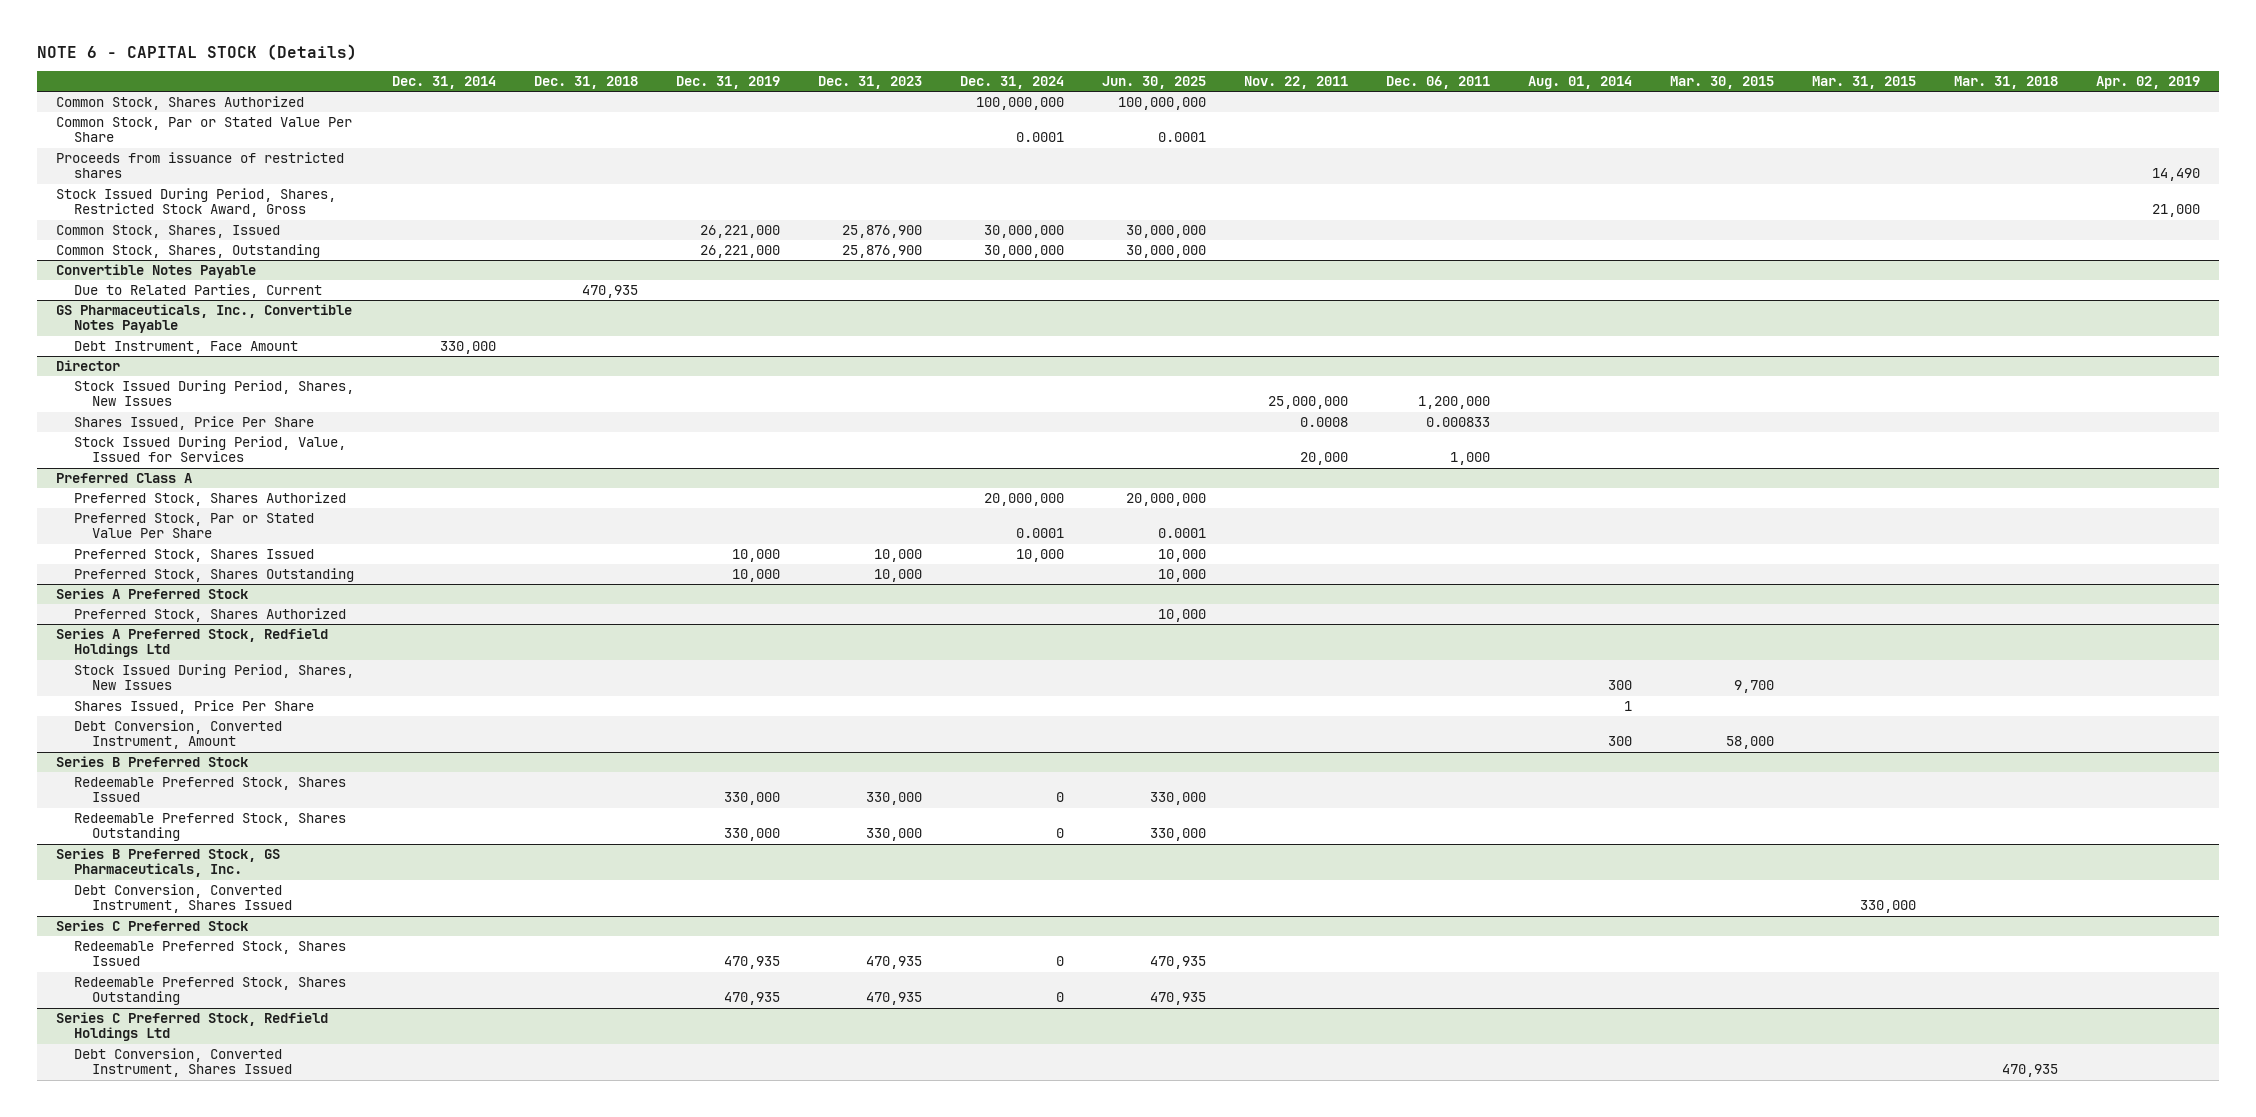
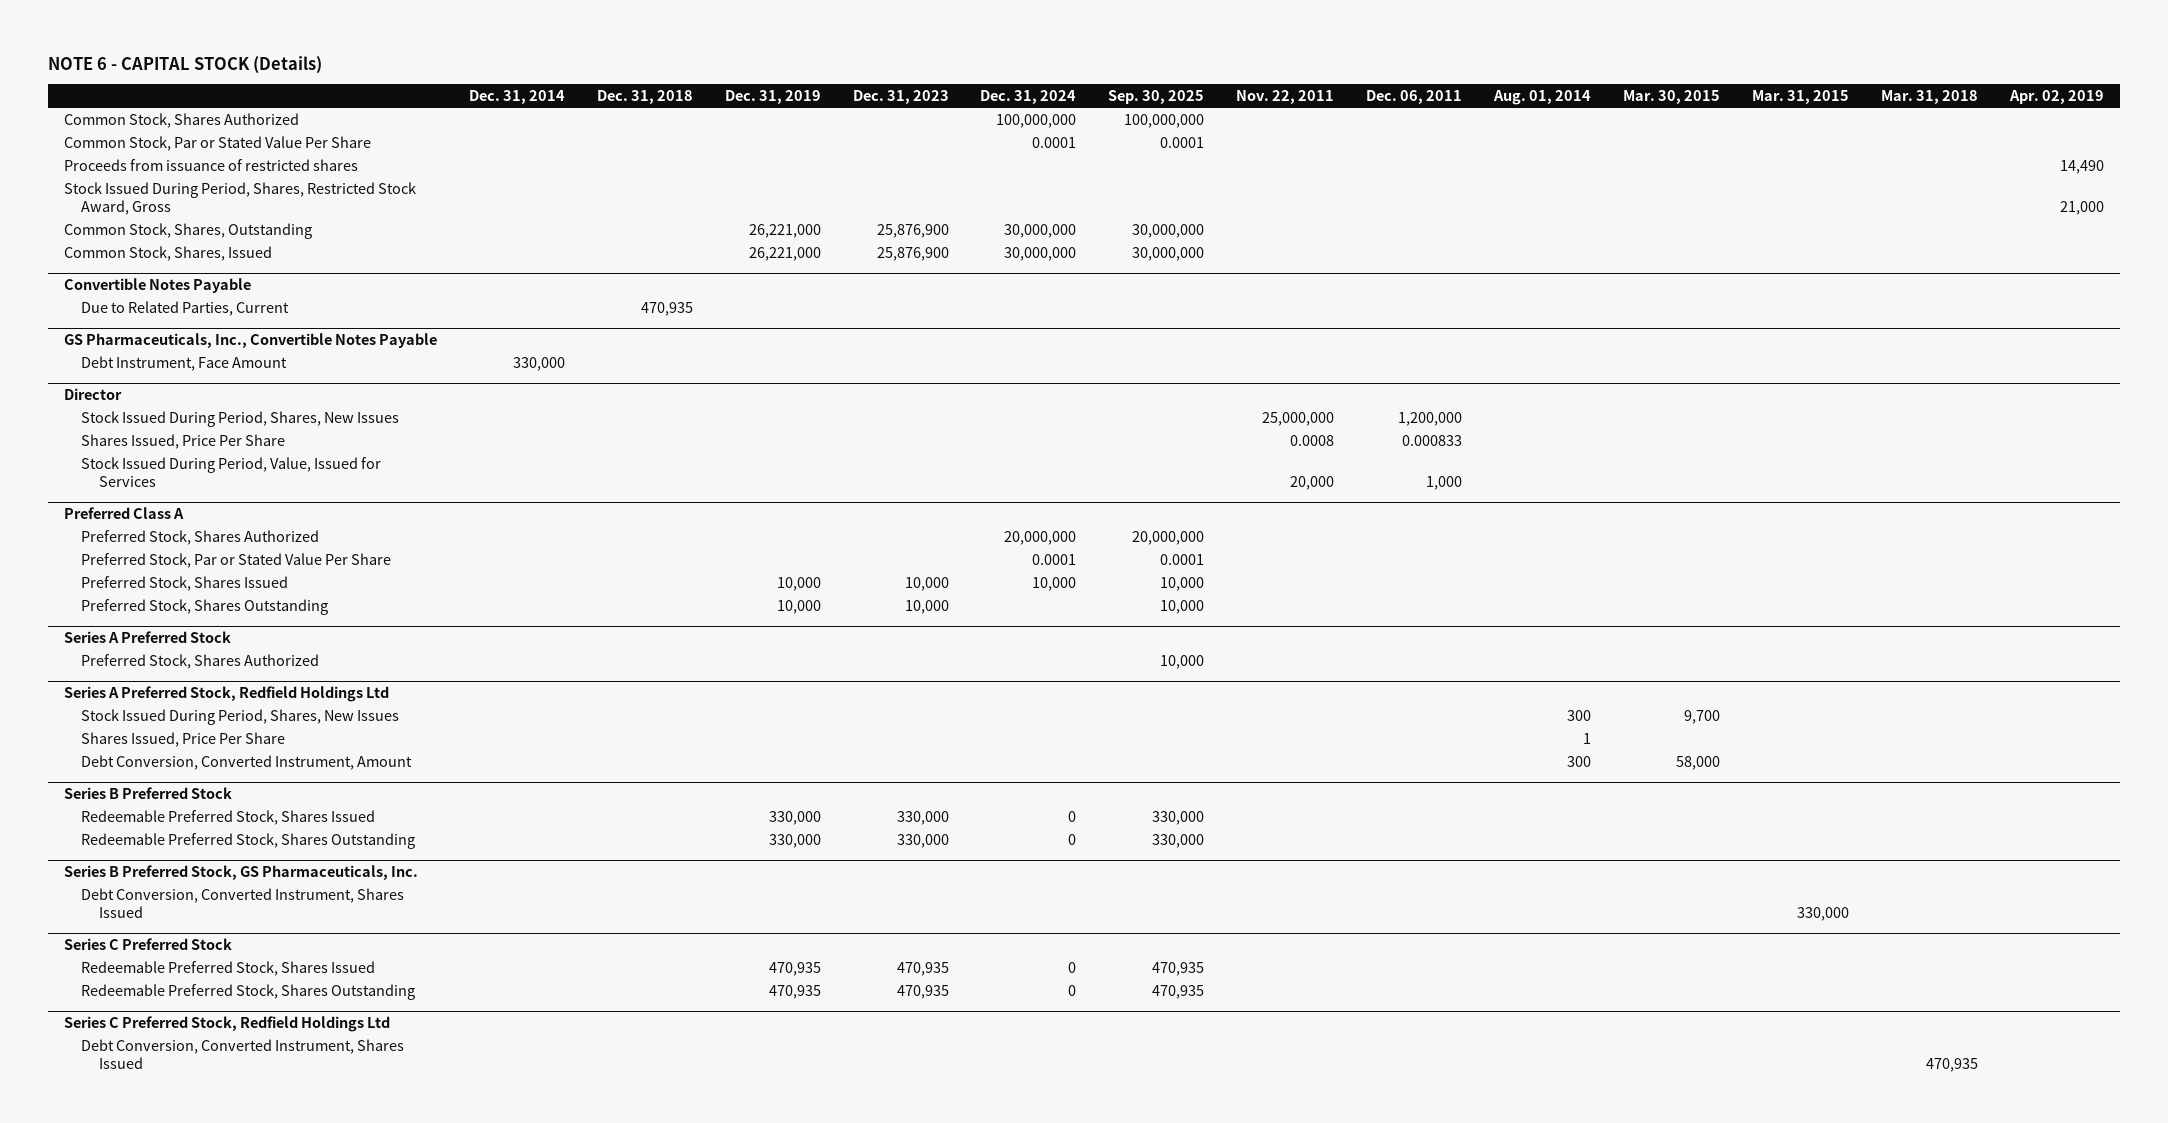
- | Dec. 31, 2014 | Dec. 31, 2018 | Dec. 31, 2019 | Dec. 31, 2023 | Dec. 31, 2024 | Jun. 30, 2025 | Nov. 22, 2011 | Dec. 06, 2011 | Aug. 01, 2014 | Mar. 30, 2015 | Mar. 31, 2015 | Mar. 31, 2018 | Apr. 02, 2019
+ | Dec. 31, 2014 | Dec. 31, 2018 | Dec. 31, 2019 | Dec. 31, 2023 | Dec. 31, 2024 | Sep. 30, 2025 | Nov. 22, 2011 | Dec. 06, 2011 | Aug. 01, 2014 | Mar. 30, 2015 | Mar. 31, 2015 | Mar. 31, 2018 | Apr. 02, 2019
moved down: Common Stock, Shares, Issued | | | 26,221,000 | 25,876,900 | 30,000,000 | 30,000,000 | | | | | | |

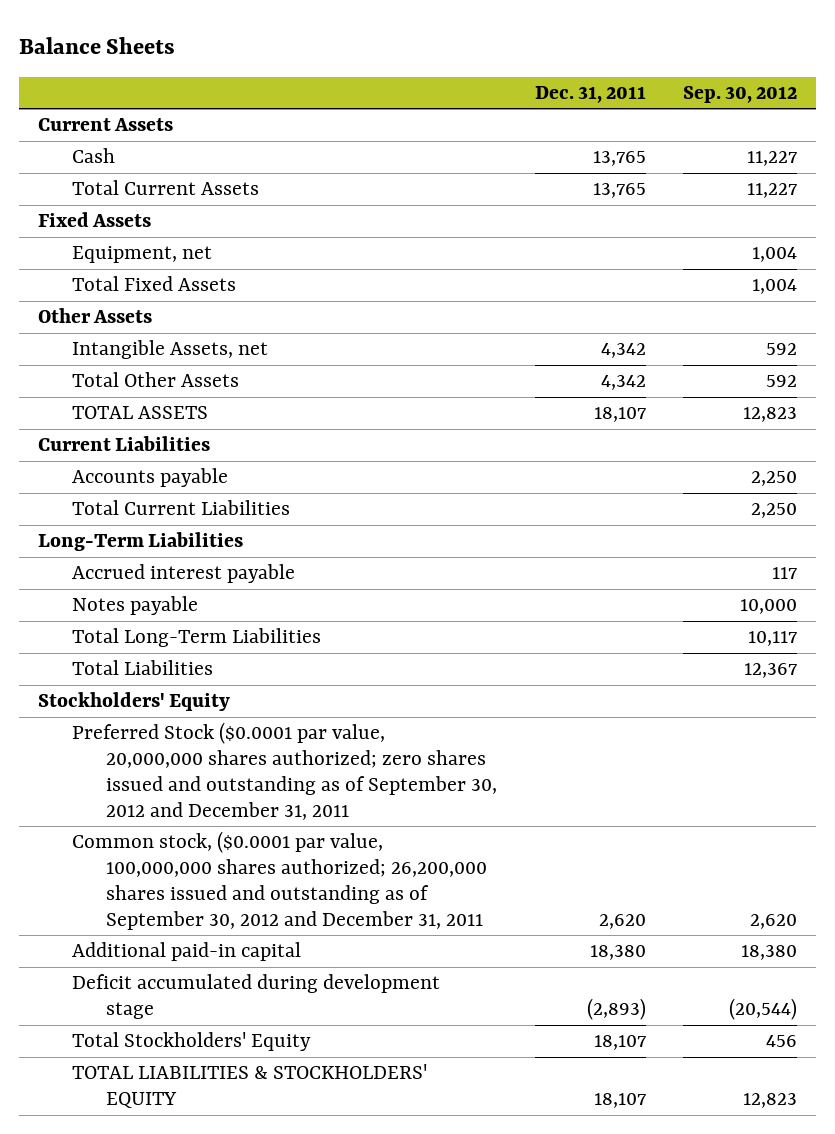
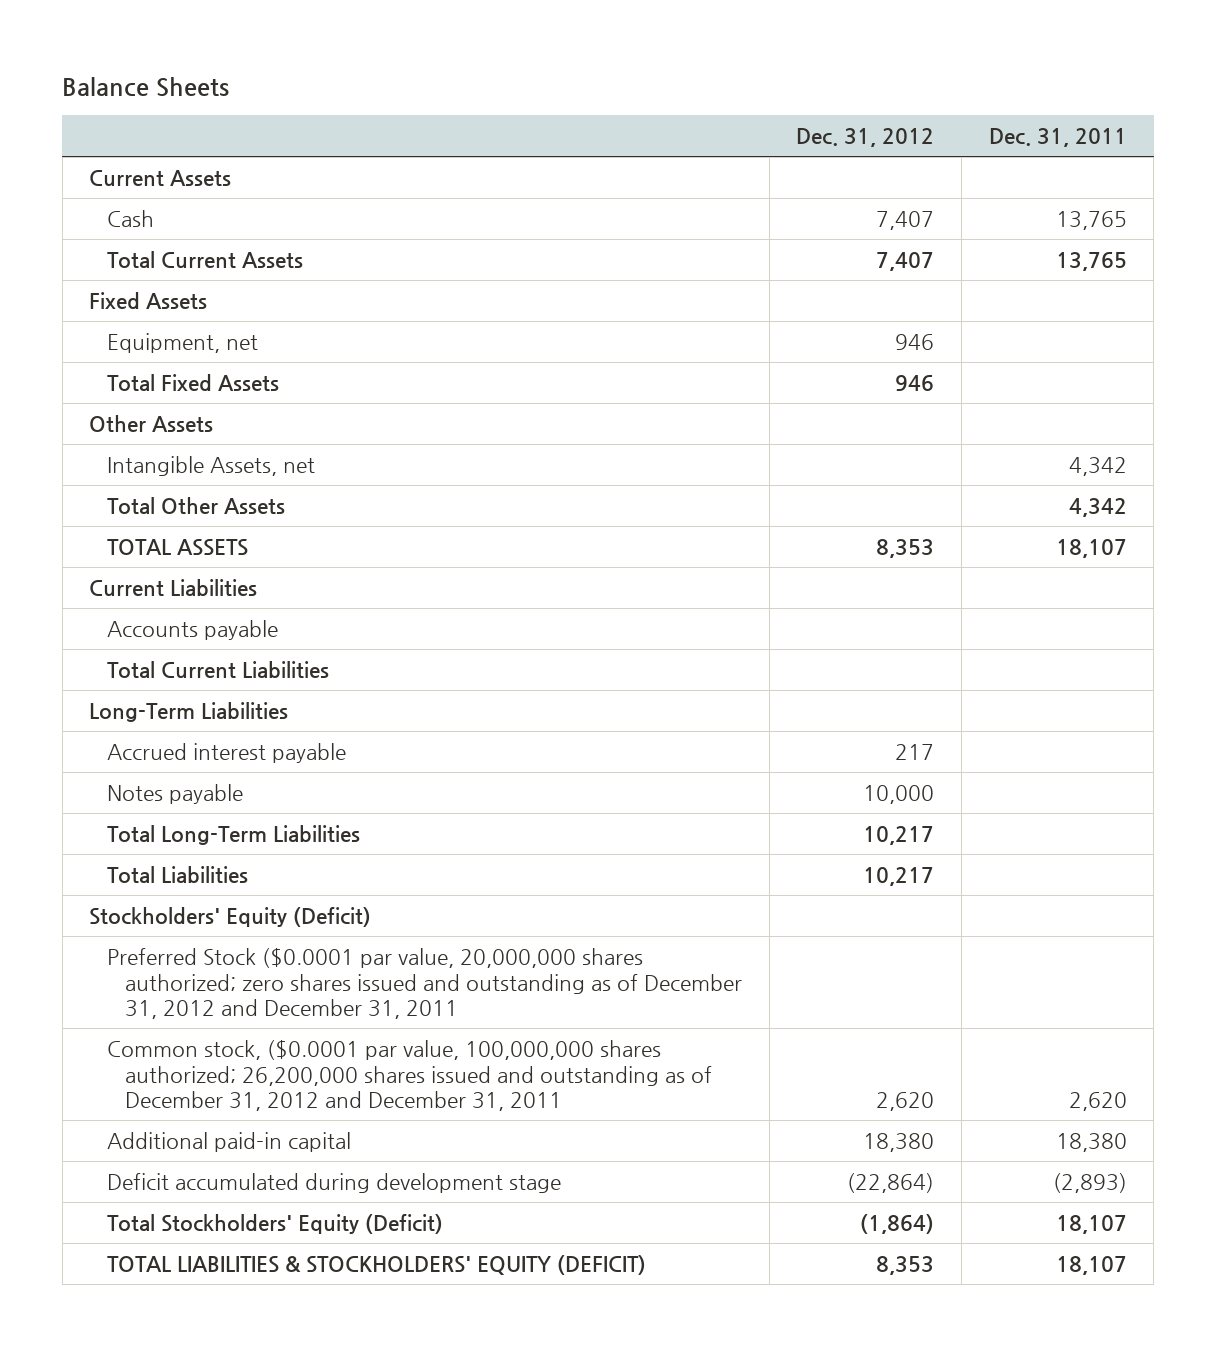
- | Dec. 31, 2011 | Sep. 30, 2012
+ | Dec. 31, 2012 | Dec. 31, 2011
- Stockholders' Equity
- Preferred Stock ($0.0001 par value, 20,000,000 shares authorized; zero shares issued and outstanding as of September 30, 2012 and December 31, 2011
- Common stock, ($0.0001 par value, 100,000,000 shares authorized; 26,200,000 shares issued and outstanding as of September 30, 2012 and December 31, 2011 | 2,620 | 2,620
+ Stockholders' Equity (Deficit)
+ Preferred Stock ($0.0001 par value, 20,000,000 shares authorized; zero shares issued and outstanding as of December 31, 2012 and December 31, 2011
+ Common stock, ($0.0001 par value, 100,000,000 shares authorized; 26,200,000 shares issued and outstanding as of December 31, 2012 and December 31, 2011 | 2,620 | 2,620
- Total Stockholders' Equity | 18,107 | 456
- TOTAL LIABILITIES & STOCKHOLDERS' EQUITY | 18,107 | 12,823
+ Total Stockholders' Equity (Deficit) | (1,864) | 18,107
+ TOTAL LIABILITIES & STOCKHOLDERS' EQUITY (DEFICIT) | 8,353 | 18,107

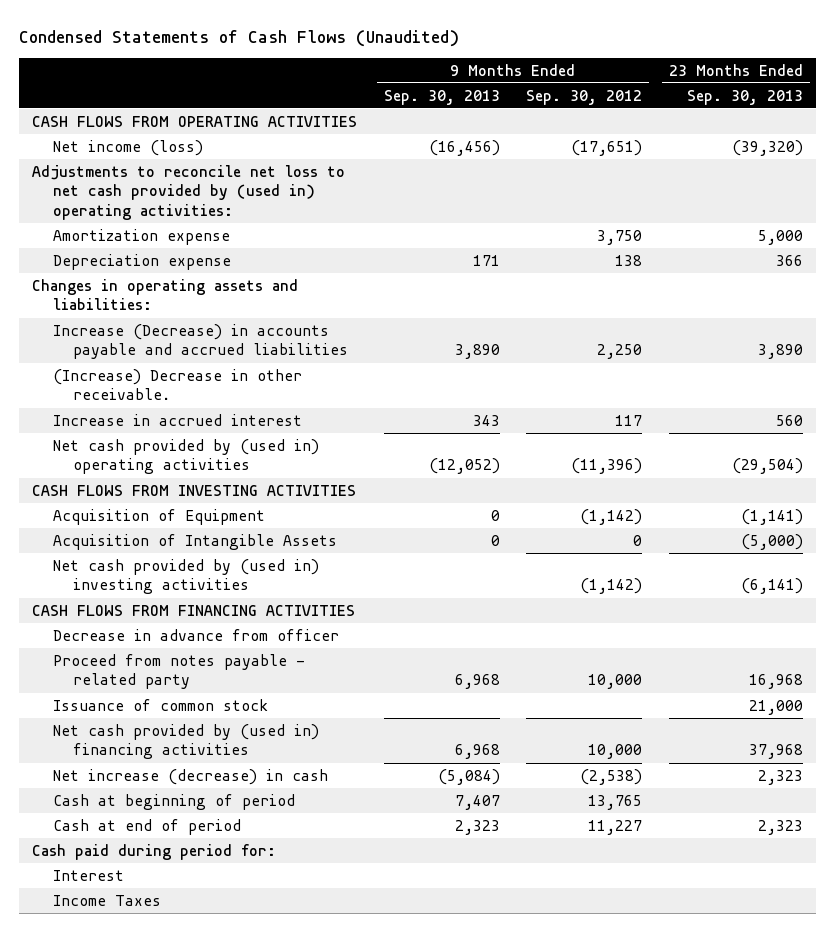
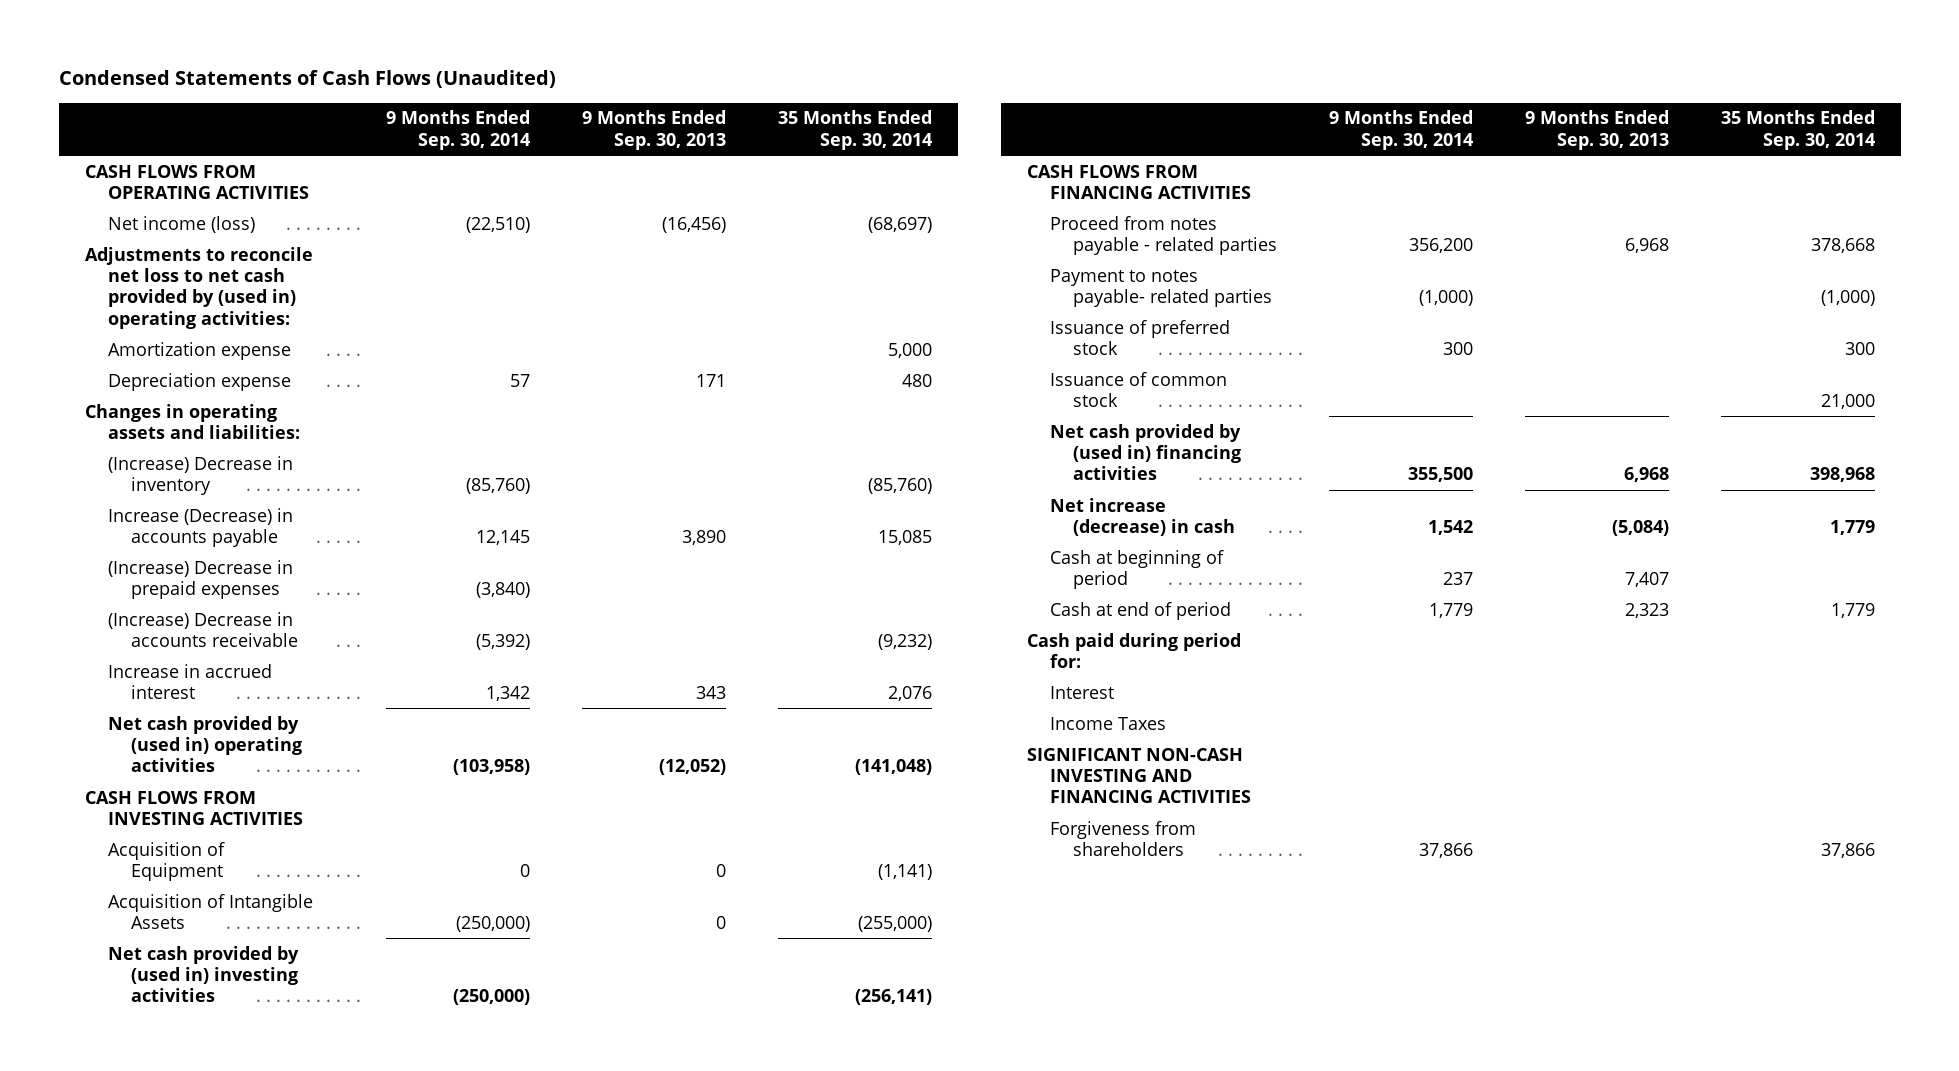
- | 9 Months Ended Sep. 30, 2013 | 9 Months Ended Sep. 30, 2012 | 23 Months Ended Sep. 30, 2013
+ | 9 Months Ended Sep. 30, 2014 | 9 Months Ended Sep. 30, 2013 | 35 Months Ended Sep. 30, 2014
- Increase (Decrease) in accounts payable and accrued liabilities | 3,890 | 2,250 | 3,890
- (Increase) Decrease in other receivable.
+ (Increase) Decrease in inventory | (85,760) | | (85,760)
+ Increase (Decrease) in accounts payable | 12,145 | 3,890 | 15,085
+ (Increase) Decrease in prepaid expenses | (3,840) | |
+ (Increase) Decrease in accounts receivable | (5,392) | | (9,232)
- Decrease in advance from officer
- Proceed from notes payable - related party | 6,968 | 10,000 | 16,968
+ Proceed from notes payable - related parties | 356,200 | 6,968 | 378,668
+ Payment to notes payable- related parties | (1,000) | | (1,000)
+ Issuance of preferred stock | 300 | | 300
+ SIGNIFICANT NON-CASH INVESTING AND FINANCING ACTIVITIES
+ Forgiveness from shareholders | 37,866 | | 37,866

